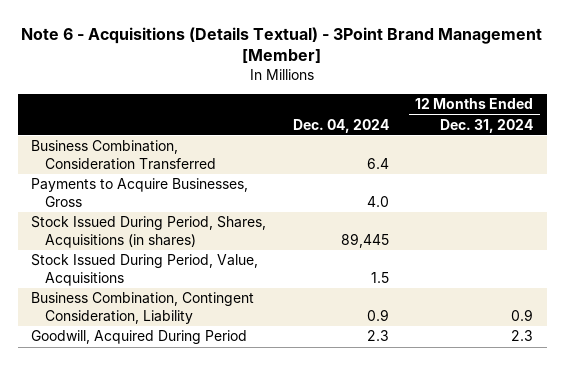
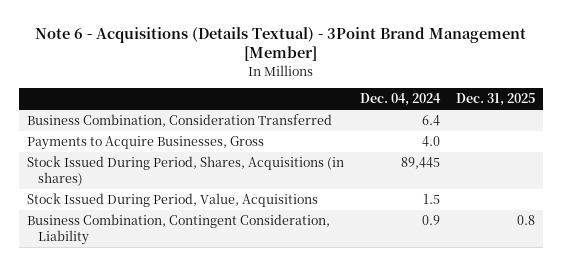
- | Dec. 04, 2024 | 12 Months Ended Dec. 31, 2024
+ | Dec. 04, 2024 | Dec. 31, 2025
- Goodwill, Acquired During Period | 2.3 | 2.3

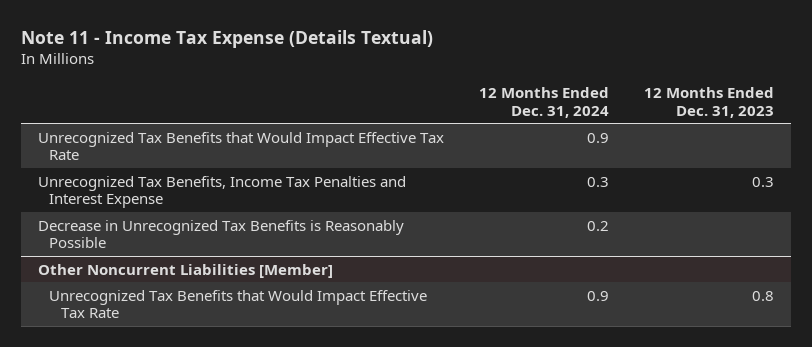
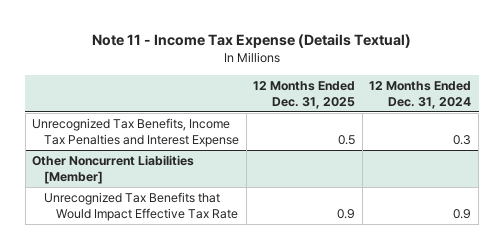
- | 12 Months Ended Dec. 31, 2024 | 12 Months Ended Dec. 31, 2023
+ | 12 Months Ended Dec. 31, 2025 | 12 Months Ended Dec. 31, 2024
- Unrecognized Tax Benefits that Would Impact Effective Tax Rate | 0.9 |
- Decrease in Unrecognized Tax Benefits is Reasonably Possible | 0.2 |

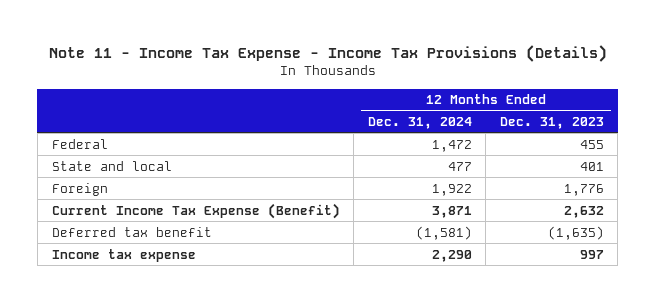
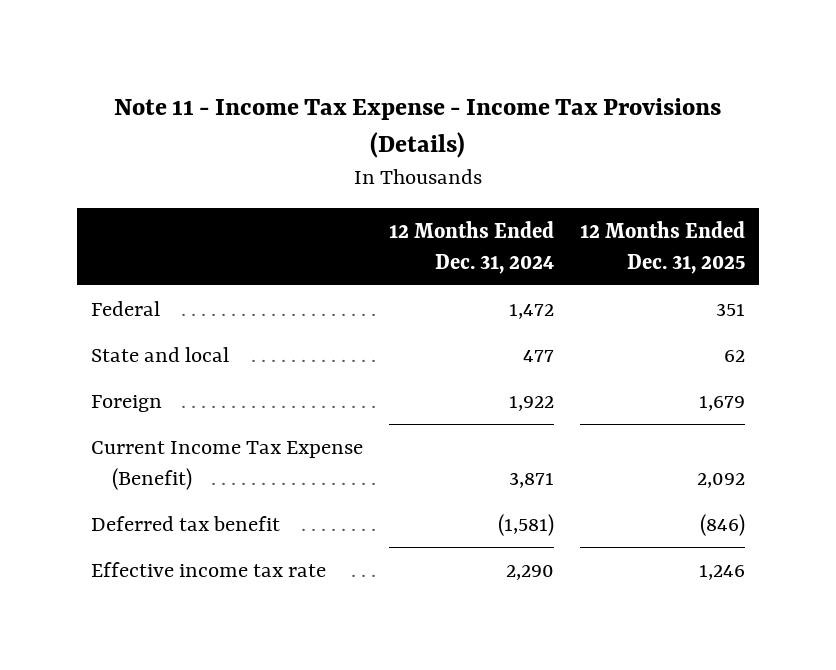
- | 12 Months Ended Dec. 31, 2024 | 12 Months Ended Dec. 31, 2023
+ | 12 Months Ended Dec. 31, 2024 | 12 Months Ended Dec. 31, 2025
- Income tax expense | 2,290 | 997
+ Effective income tax rate | 2,290 | 1,246

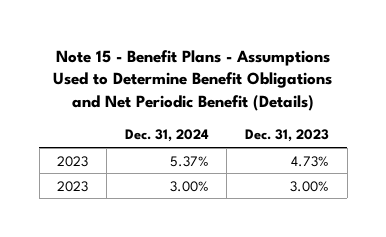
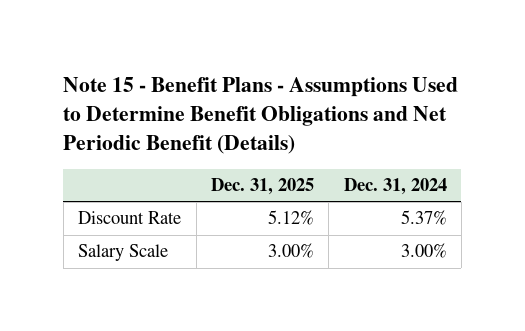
- | Dec. 31, 2024 | Dec. 31, 2023
+ | Dec. 31, 2025 | Dec. 31, 2024
- 2023 | 5.37% | 4.73%
- 2023 | 3.00% | 3.00%
+ Discount Rate | 5.12% | 5.37%
+ Salary Scale | 3.00% | 3.00%

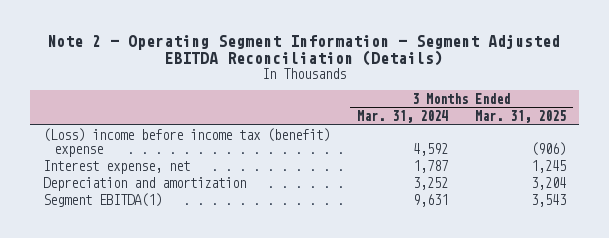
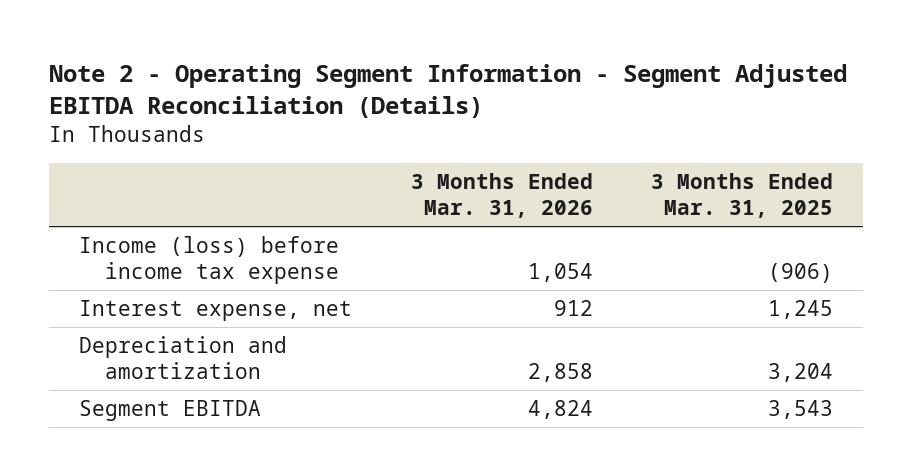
- | 3 Months Ended Mar. 31, 2024 | 3 Months Ended Mar. 31, 2025
+ | 3 Months Ended Mar. 31, 2026 | 3 Months Ended Mar. 31, 2025
- (Loss) income before income tax (benefit) expense | 4,592 | (906)
+ Income (loss) before income tax expense | 1,054 | (906)
- Segment EBITDA(1) | 9,631 | 3,543
+ Segment EBITDA | 4,824 | 3,543

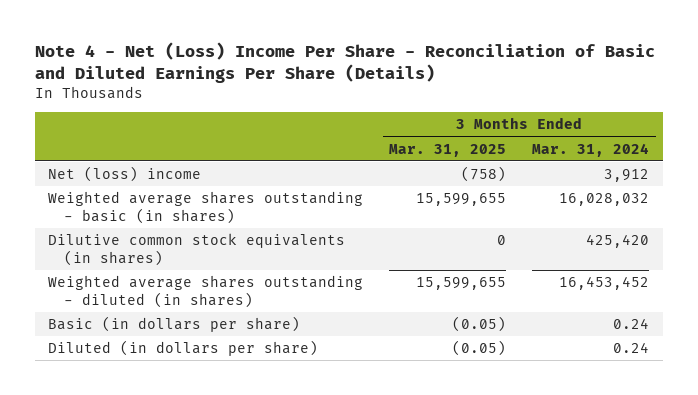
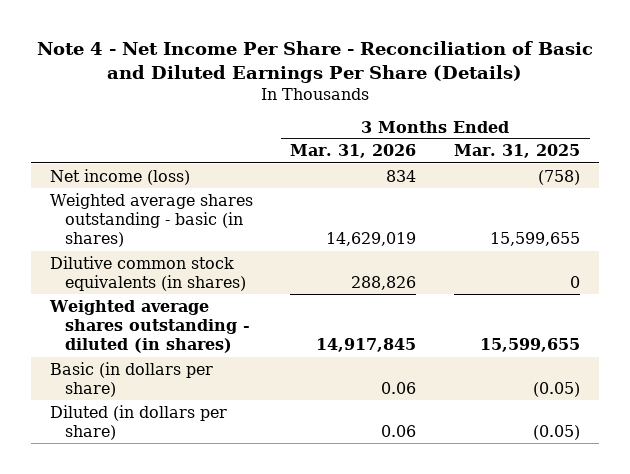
- Note 4 - Net (Loss) Income Per Share - Reconciliation of Basic and Diluted Earnings Per Share (Details)
+ Note 4 - Net Income Per Share - Reconciliation of Basic and Diluted Earnings Per Share (Details)
- | 3 Months Ended Mar. 31, 2025 | 3 Months Ended Mar. 31, 2024
+ | 3 Months Ended Mar. 31, 2026 | 3 Months Ended Mar. 31, 2025
- Net (loss) income | (758) | 3,912
+ Net income (loss) | 834 | (758)

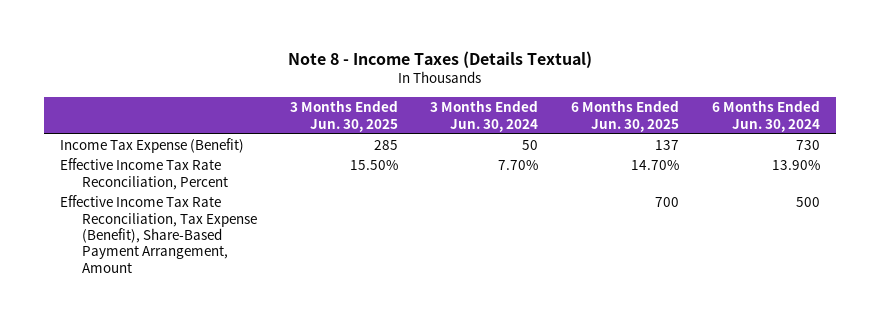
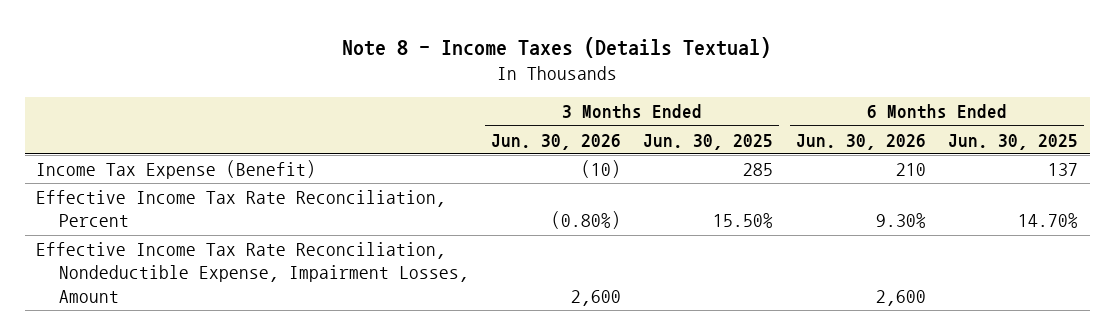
- | 3 Months Ended Jun. 30, 2025 | 3 Months Ended Jun. 30, 2024 | 6 Months Ended Jun. 30, 2025 | 6 Months Ended Jun. 30, 2024
+ | 3 Months Ended Jun. 30, 2026 | 3 Months Ended Jun. 30, 2025 | 6 Months Ended Jun. 30, 2026 | 6 Months Ended Jun. 30, 2025
- Effective Income Tax Rate Reconciliation, Tax Expense (Benefit), Share-Based Payment Arrangement, Amount | | | 700 | 500
+ Effective Income Tax Rate Reconciliation, Nondeductible Expense, Impairment Losses, Amount | 2,600 | | 2,600 |

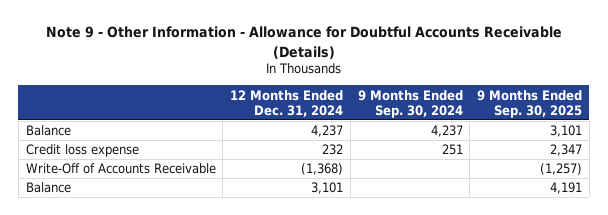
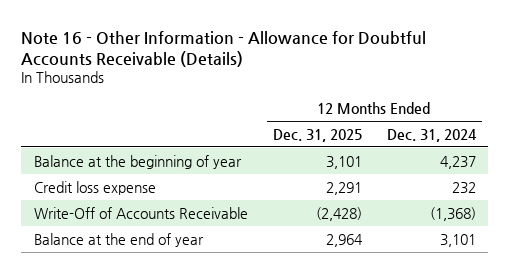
- Note 9 - Other Information - Allowance for Doubtful Accounts Receivable (Details)
+ Note 16 - Other Information - Allowance for Doubtful Accounts Receivable (Details)
- | 12 Months Ended Dec. 31, 2024 | 9 Months Ended Sep. 30, 2024 | 9 Months Ended Sep. 30, 2025
+ | 12 Months Ended Dec. 31, 2025 | 12 Months Ended Dec. 31, 2024
- Balance | 4,237 | 4,237 | 3,101
+ Balance at the beginning of year | 3,101 | 4,237
- Balance | 3,101 | | 4,191
+ Balance at the end of year | 2,964 | 3,101

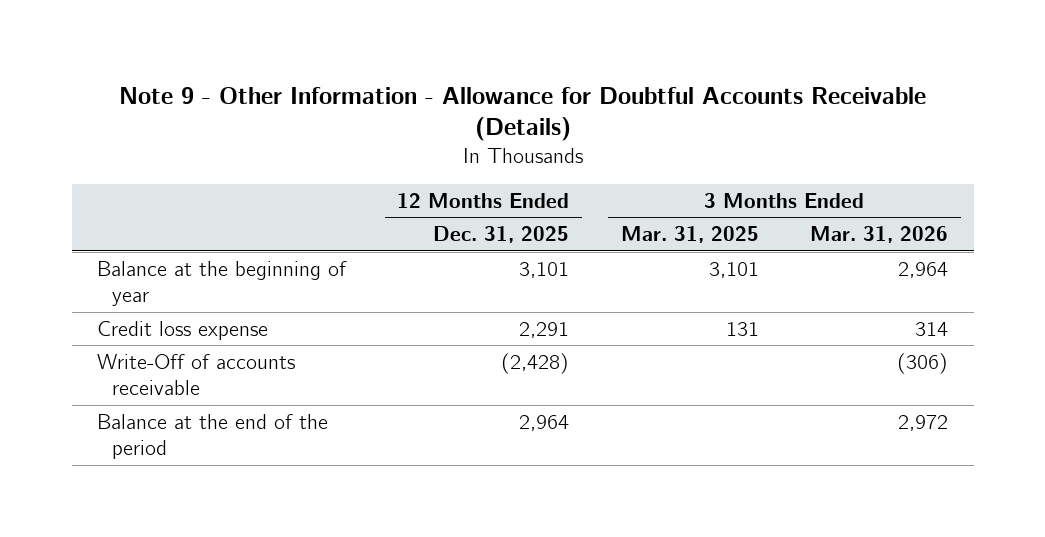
- Note 16 - Other Information - Allowance for Doubtful Accounts Receivable (Details)
+ Note 9 - Other Information - Allowance for Doubtful Accounts Receivable (Details)
- | 12 Months Ended Dec. 31, 2025 | 12 Months Ended Dec. 31, 2024
+ | 12 Months Ended Dec. 31, 2025 | 3 Months Ended Mar. 31, 2025 | 3 Months Ended Mar. 31, 2026
- Write-Off of Accounts Receivable | (2,428) | (1,368)
- Balance at the end of year | 2,964 | 3,101
+ Write-Off of accounts receivable | (2,428) | | (306)
+ Balance at the end of the period | 2,964 | | 2,972

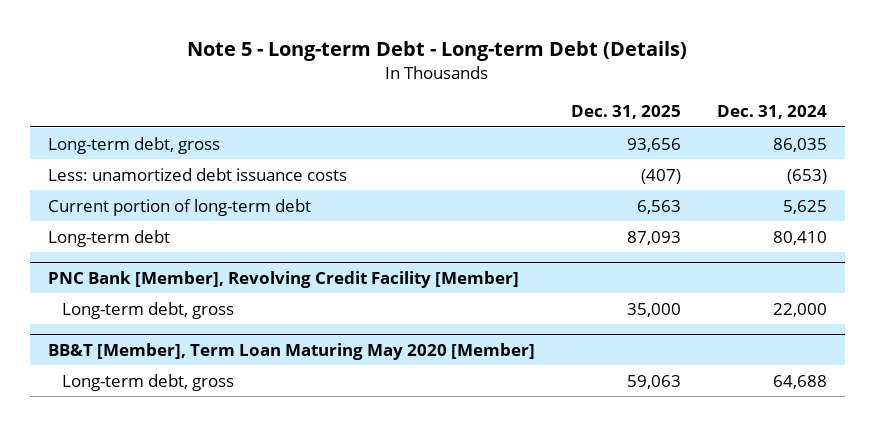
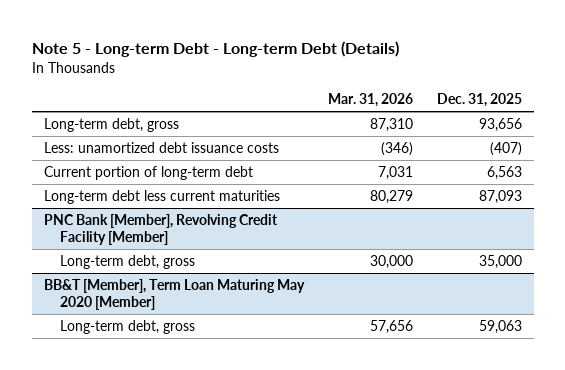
- | Dec. 31, 2025 | Dec. 31, 2024
+ | Mar. 31, 2026 | Dec. 31, 2025
- Long-term debt | 87,093 | 80,410
+ Long-term debt less current maturities | 80,279 | 87,093

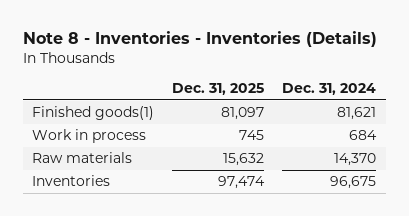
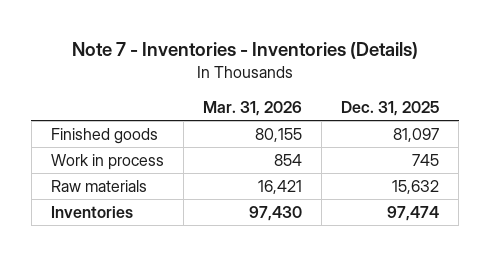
- Note 8 - Inventories - Inventories (Details)
+ Note 7 - Inventories - Inventories (Details)
- | Dec. 31, 2025 | Dec. 31, 2024
+ | Mar. 31, 2026 | Dec. 31, 2025
- Finished goods(1) | 81,097 | 81,621
+ Finished goods | 80,155 | 81,097

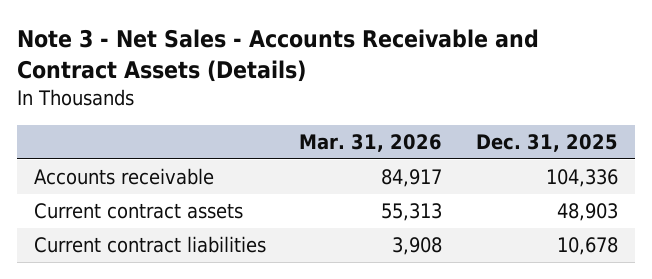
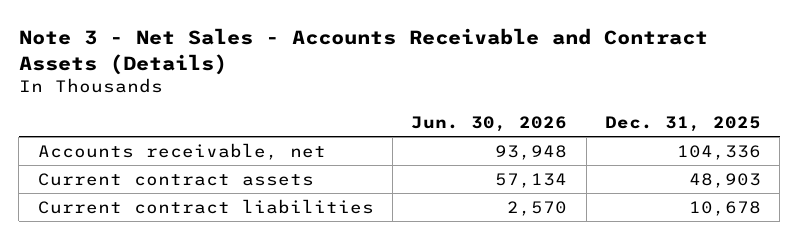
- | Mar. 31, 2026 | Dec. 31, 2025
+ | Jun. 30, 2026 | Dec. 31, 2025
- Accounts receivable | 84,917 | 104,336
+ Accounts receivable, net | 93,948 | 104,336

